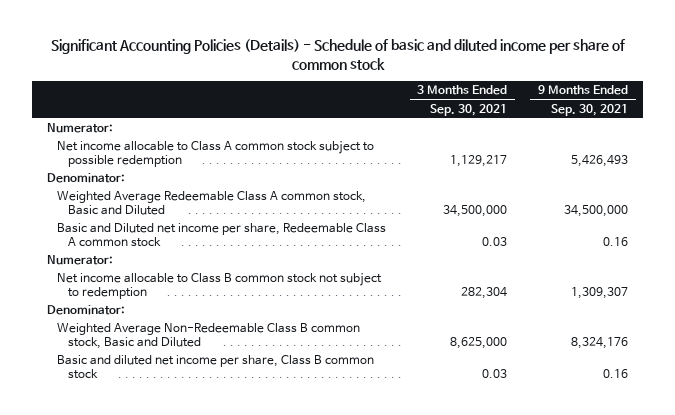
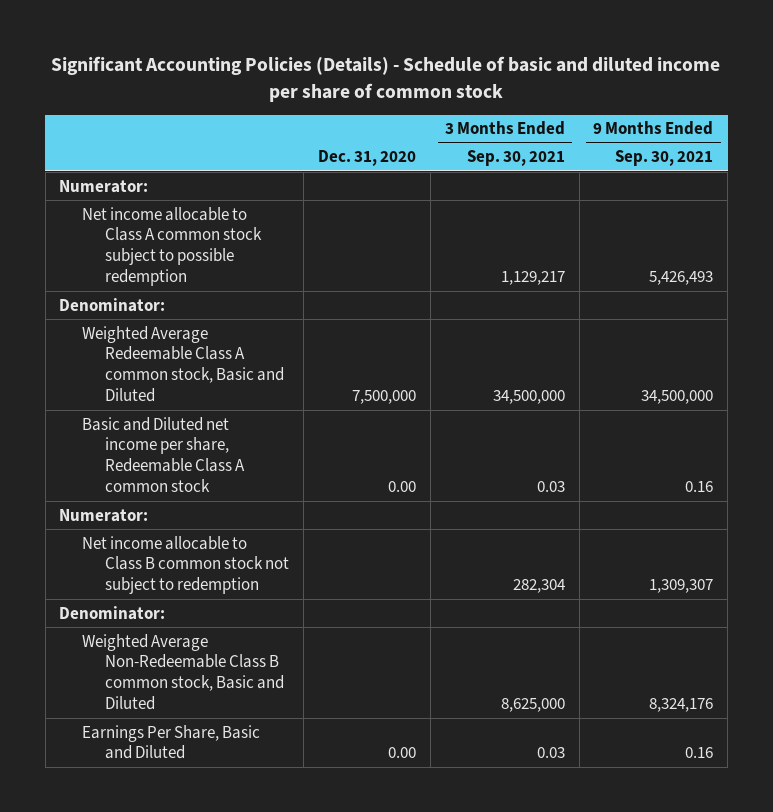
- | 3 Months Ended Sep. 30, 2021 | 9 Months Ended Sep. 30, 2021
+ | Dec. 31, 2020 | 3 Months Ended Sep. 30, 2021 | 9 Months Ended Sep. 30, 2021
- Basic and diluted net income per share, Class B common stock | 0.03 | 0.16
+ Earnings Per Share, Basic and Diluted | 0.00 | 0.03 | 0.16

